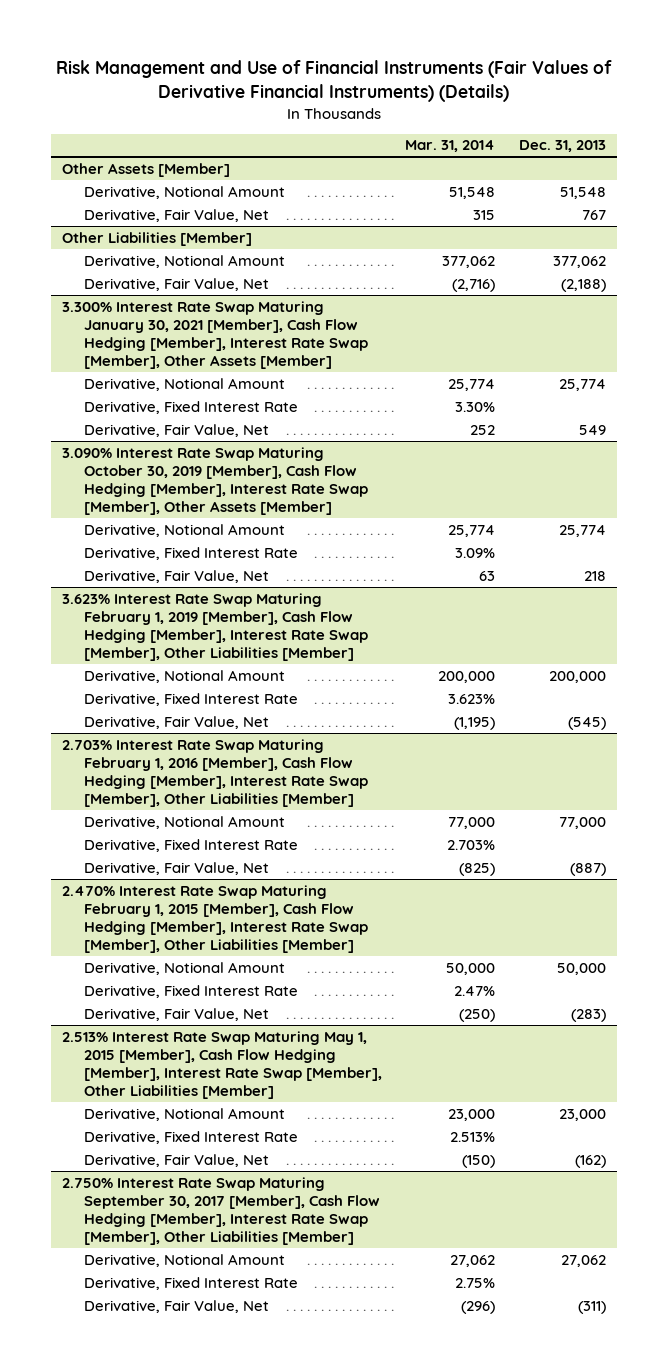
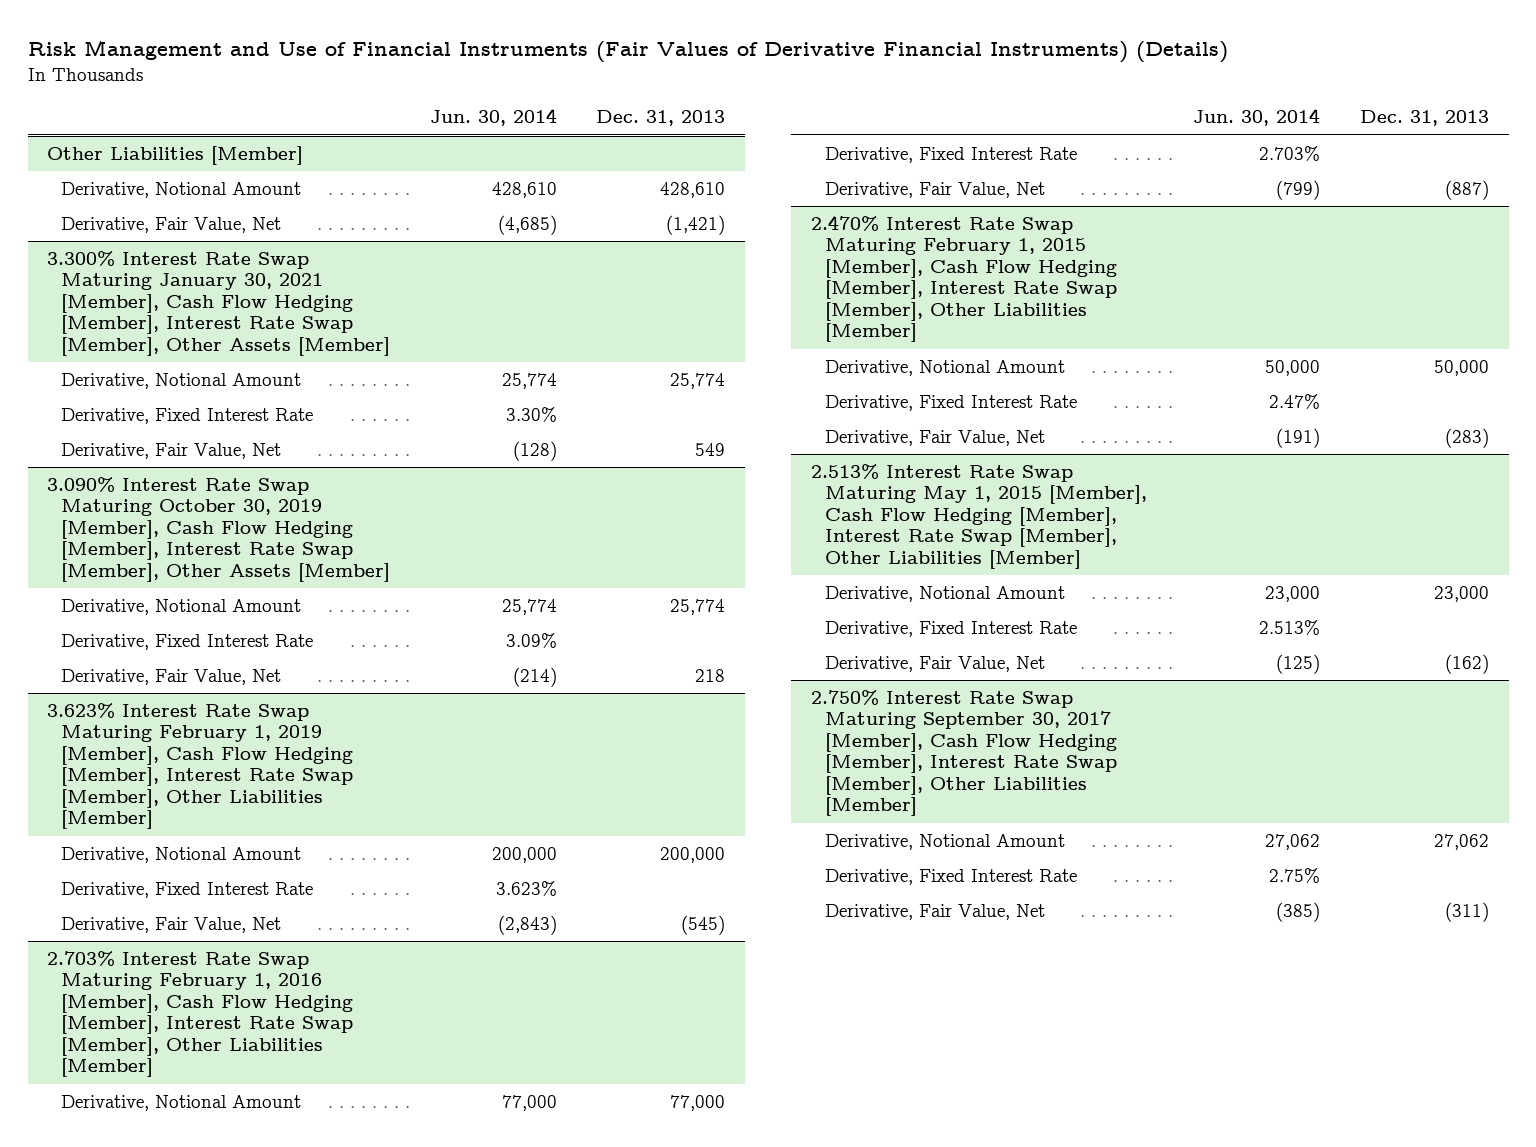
- | Mar. 31, 2014 | Dec. 31, 2013
+ | Jun. 30, 2014 | Dec. 31, 2013
- Other Assets [Member]
- Derivative, Notional Amount | 51,548 | 51,548
- Derivative, Fair Value, Net | 315 | 767
@ Other Liabilities [Member]
- Derivative, Notional Amount | 377,062 | 377,062
- Derivative, Fair Value, Net | (2,716) | (2,188)
+ Derivative, Notional Amount | 428,610 | 428,610
+ Derivative, Fair Value, Net | (4,685) | (1,421)

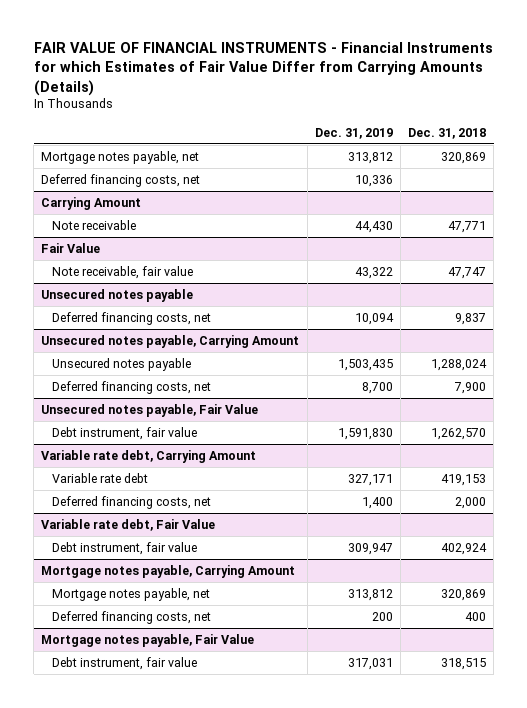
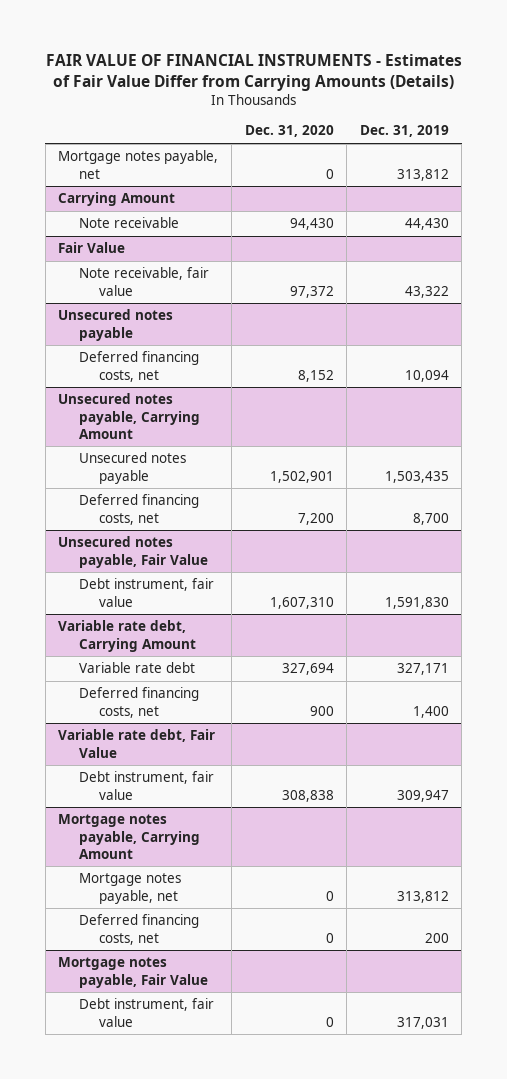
- FAIR VALUE OF FINANCIAL INSTRUMENTS - Financial Instruments for which Estimates of Fair Value Differ from Carrying Amounts (Details)
+ FAIR VALUE OF FINANCIAL INSTRUMENTS - Estimates of Fair Value Differ from Carrying Amounts (Details)
- | Dec. 31, 2019 | Dec. 31, 2018
+ | Dec. 31, 2020 | Dec. 31, 2019
- Deferred financing costs, net | 10,336 |

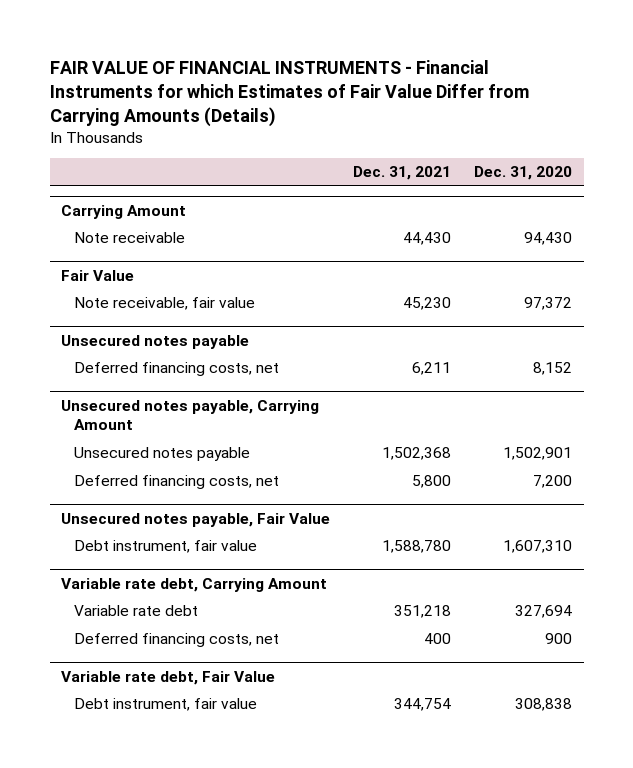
- FAIR VALUE OF FINANCIAL INSTRUMENTS - Estimates of Fair Value Differ from Carrying Amounts (Details)
+ FAIR VALUE OF FINANCIAL INSTRUMENTS - Financial Instruments for which Estimates of Fair Value Differ from Carrying Amounts (Details)
- | Dec. 31, 2020 | Dec. 31, 2019
+ | Dec. 31, 2021 | Dec. 31, 2020
- Mortgage notes payable, net | 0 | 313,812
- Mortgage notes payable, Carrying Amount
- Mortgage notes payable, net | 0 | 313,812
- Deferred financing costs, net | 0 | 200
- Mortgage notes payable, Fair Value
- Debt instrument, fair value | 0 | 317,031

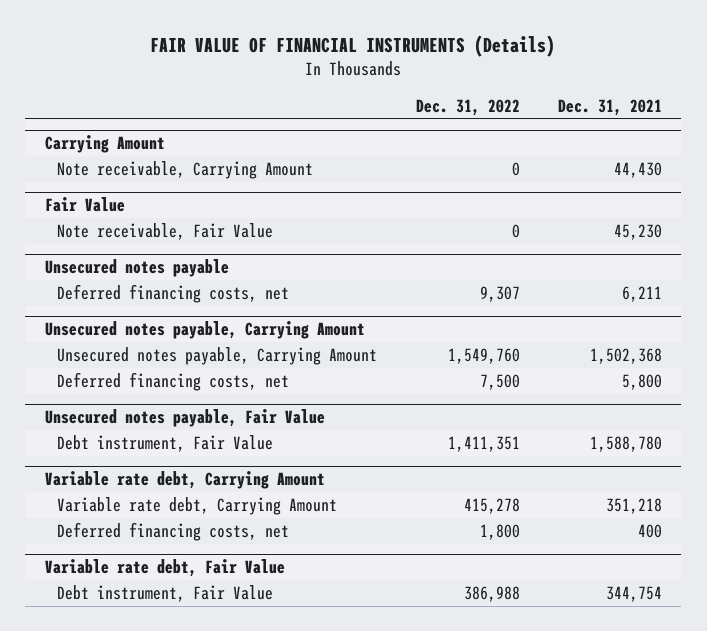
- FAIR VALUE OF FINANCIAL INSTRUMENTS - Financial Instruments for which Estimates of Fair Value Differ from Carrying Amounts (Details)
+ FAIR VALUE OF FINANCIAL INSTRUMENTS (Details)
- | Dec. 31, 2021 | Dec. 31, 2020
+ | Dec. 31, 2022 | Dec. 31, 2021
@ Carrying Amount
- Note receivable | 44,430 | 94,430
+ Note receivable, Carrying Amount | 0 | 44,430
@ Fair Value
- Note receivable, fair value | 45,230 | 97,372
+ Note receivable, Fair Value | 0 | 45,230
@ Unsecured notes payable, Carrying Amount
- Unsecured notes payable | 1,502,368 | 1,502,901
+ Unsecured notes payable, Carrying Amount | 1,549,760 | 1,502,368
@ Unsecured notes payable, Fair Value
- Debt instrument, fair value | 1,588,780 | 1,607,310
+ Debt instrument, Fair Value | 1,411,351 | 1,588,780
@ Variable rate debt, Carrying Amount
- Variable rate debt | 351,218 | 327,694
+ Variable rate debt, Carrying Amount | 415,278 | 351,218
@ Variable rate debt, Fair Value
- Debt instrument, fair value | 344,754 | 308,838
+ Debt instrument, Fair Value | 386,988 | 344,754

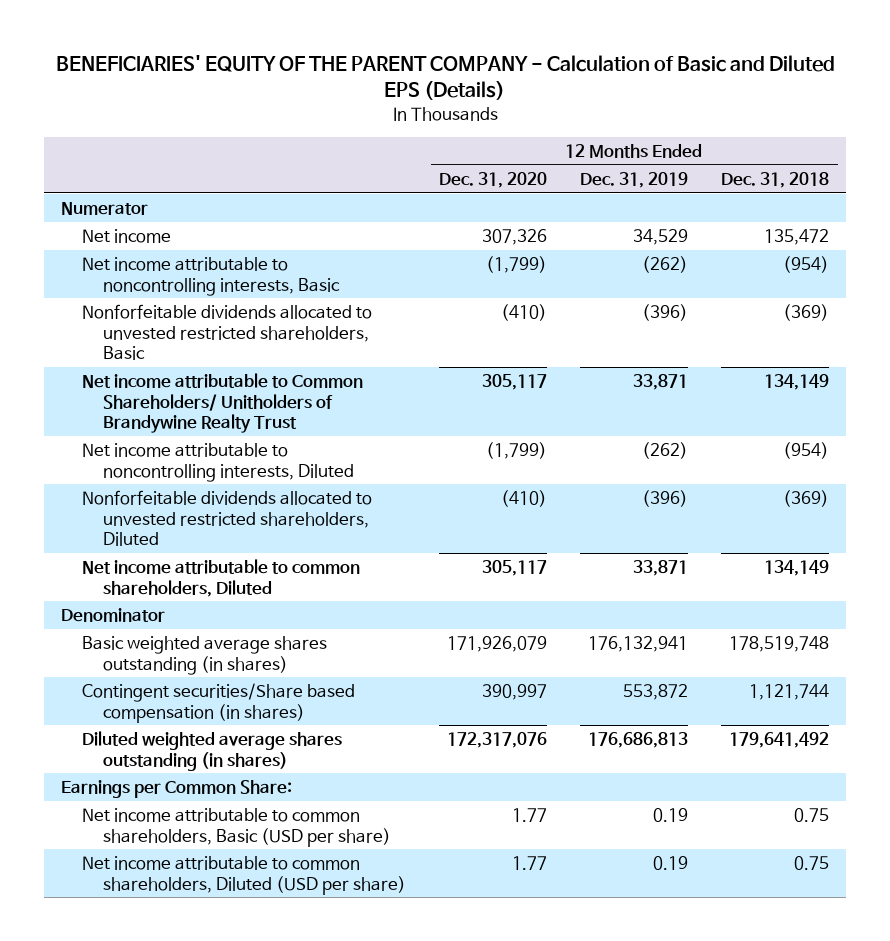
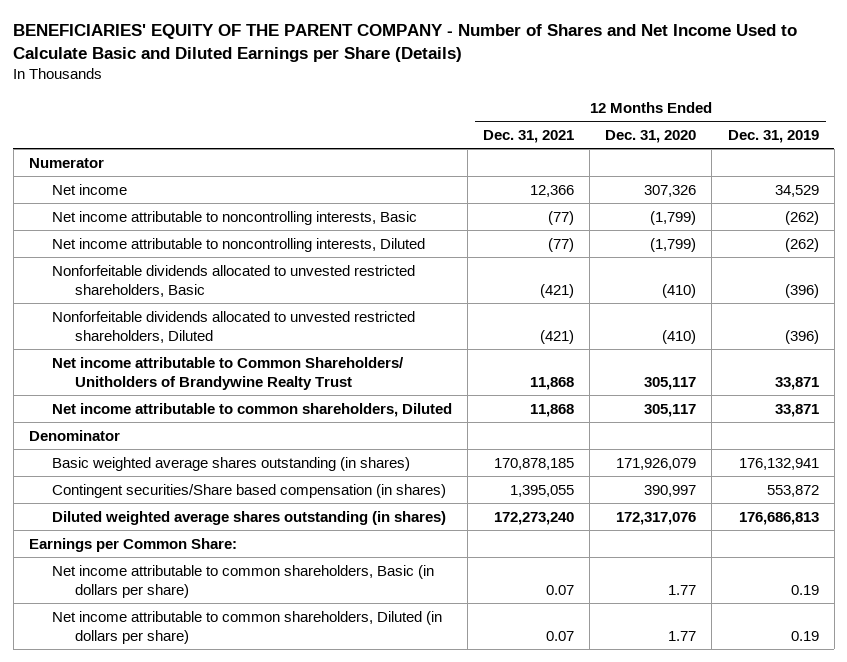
- BENEFICIARIES' EQUITY OF THE PARENT COMPANY - Calculation of Basic and Diluted EPS (Details)
+ BENEFICIARIES' EQUITY OF THE PARENT COMPANY - Number of Shares and Net Income Used to Calculate Basic and Diluted Earnings per Share (Details)
- | 12 Months Ended Dec. 31, 2020 | 12 Months Ended Dec. 31, 2019 | 12 Months Ended Dec. 31, 2018
+ | 12 Months Ended Dec. 31, 2021 | 12 Months Ended Dec. 31, 2020 | 12 Months Ended Dec. 31, 2019
moved down: Nonforfeitable dividends allocated to unvested restricted shareholders, Basic | (421) | (410) | (396)
moved down: Net income attributable to Common Shareholders/ Unitholders of Brandywine Realty Trust | 11,868 | 305,117 | 33,871
- Net income attributable to common shareholders, Basic (USD per share) | 1.77 | 0.19 | 0.75
- Net income attributable to common shareholders, Diluted (USD per share) | 1.77 | 0.19 | 0.75
+ Net income attributable to common shareholders, Basic (in dollars per share) | 0.07 | 1.77 | 0.19
+ Net income attributable to common shareholders, Diluted (in dollars per share) | 0.07 | 1.77 | 0.19

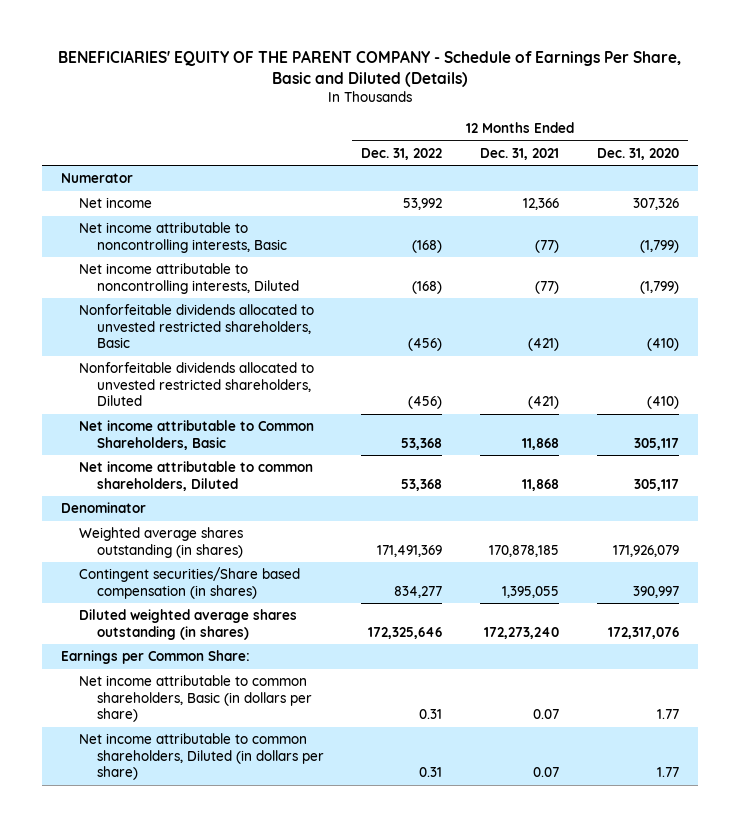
- BENEFICIARIES' EQUITY OF THE PARENT COMPANY - Number of Shares and Net Income Used to Calculate Basic and Diluted Earnings per Share (Details)
+ BENEFICIARIES' EQUITY OF THE PARENT COMPANY - Schedule of Earnings Per Share, Basic and Diluted (Details)
- | 12 Months Ended Dec. 31, 2021 | 12 Months Ended Dec. 31, 2020 | 12 Months Ended Dec. 31, 2019
+ | 12 Months Ended Dec. 31, 2022 | 12 Months Ended Dec. 31, 2021 | 12 Months Ended Dec. 31, 2020
- Net income attributable to Common Shareholders/ Unitholders of Brandywine Realty Trust | 11,868 | 305,117 | 33,871
+ Net income attributable to Common Shareholders, Basic | 53,368 | 11,868 | 305,117
- Basic weighted average shares outstanding (in shares) | 170,878,185 | 171,926,079 | 176,132,941
+ Weighted average shares outstanding (in shares) | 171,491,369 | 170,878,185 | 171,926,079

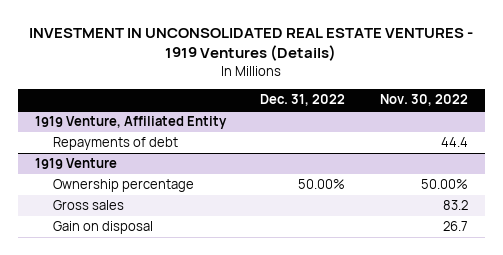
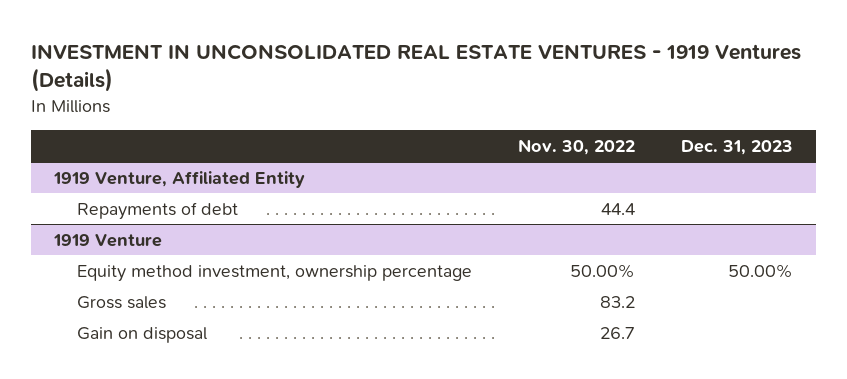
- | Dec. 31, 2022 | Nov. 30, 2022
+ | Nov. 30, 2022 | Dec. 31, 2023
@ 1919 Venture
- Ownership percentage | 50.00% | 50.00%
+ Equity method investment, ownership percentage | 50.00% | 50.00%

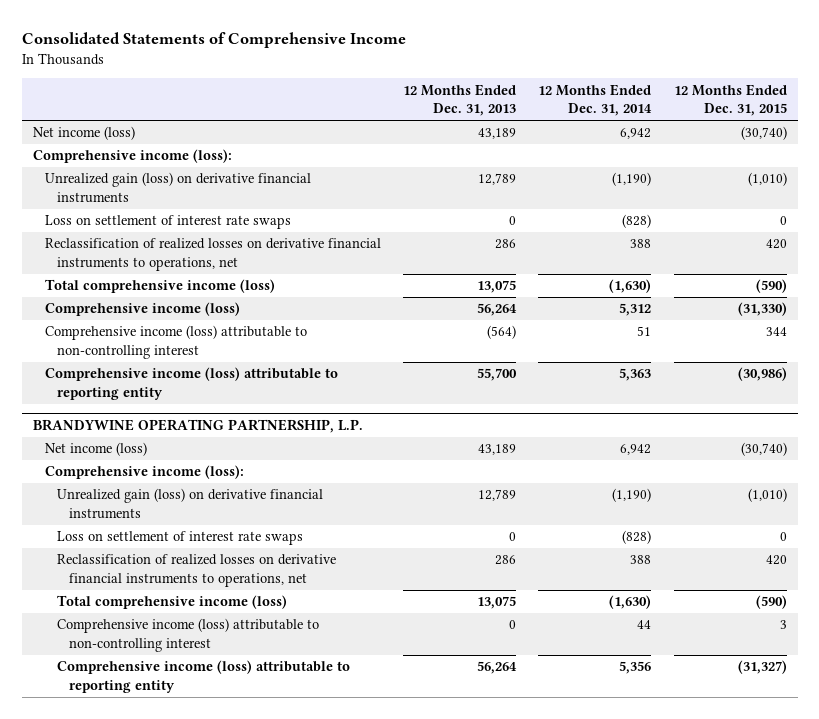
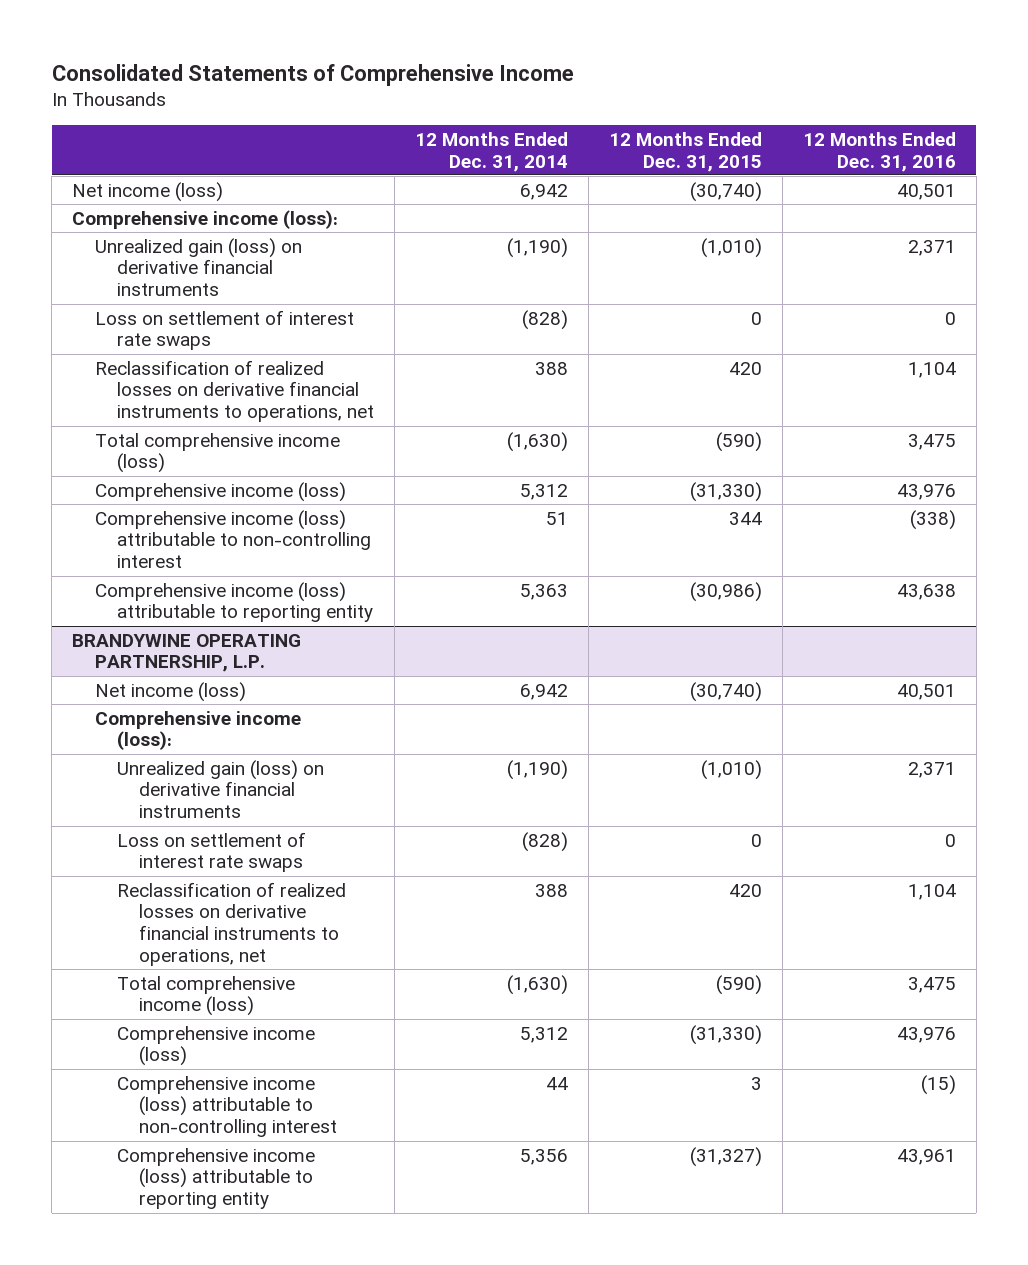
- | 12 Months Ended Dec. 31, 2013 | 12 Months Ended Dec. 31, 2014 | 12 Months Ended Dec. 31, 2015
+ | 12 Months Ended Dec. 31, 2014 | 12 Months Ended Dec. 31, 2015 | 12 Months Ended Dec. 31, 2016
@ BRANDYWINE OPERATING PARTNERSHIP, L.P.
+ Comprehensive income (loss) | 5,312 | (31,330) | 43,976

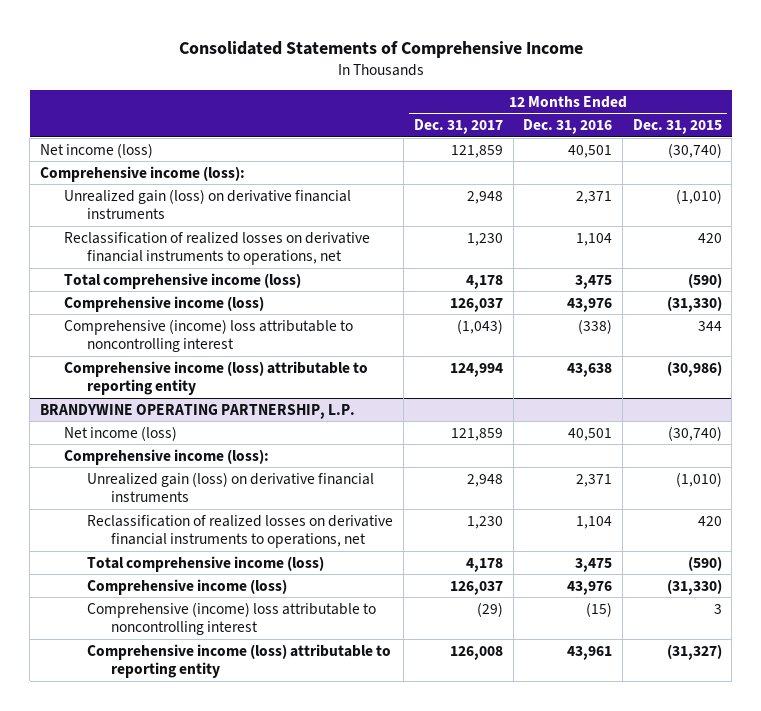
- | 12 Months Ended Dec. 31, 2014 | 12 Months Ended Dec. 31, 2015 | 12 Months Ended Dec. 31, 2016
+ | 12 Months Ended Dec. 31, 2017 | 12 Months Ended Dec. 31, 2016 | 12 Months Ended Dec. 31, 2015
- Loss on settlement of interest rate swaps | (828) | 0 | 0
- Comprehensive income (loss) attributable to non-controlling interest | 51 | 344 | (338)
+ Comprehensive (income) loss attributable to noncontrolling interest | (1,043) | (338) | 344
@ BRANDYWINE OPERATING PARTNERSHIP, L.P.
- Loss on settlement of interest rate swaps | (828) | 0 | 0
- Comprehensive income (loss) attributable to non-controlling interest | 44 | 3 | (15)
+ Comprehensive (income) loss attributable to noncontrolling interest | (29) | (15) | 3

